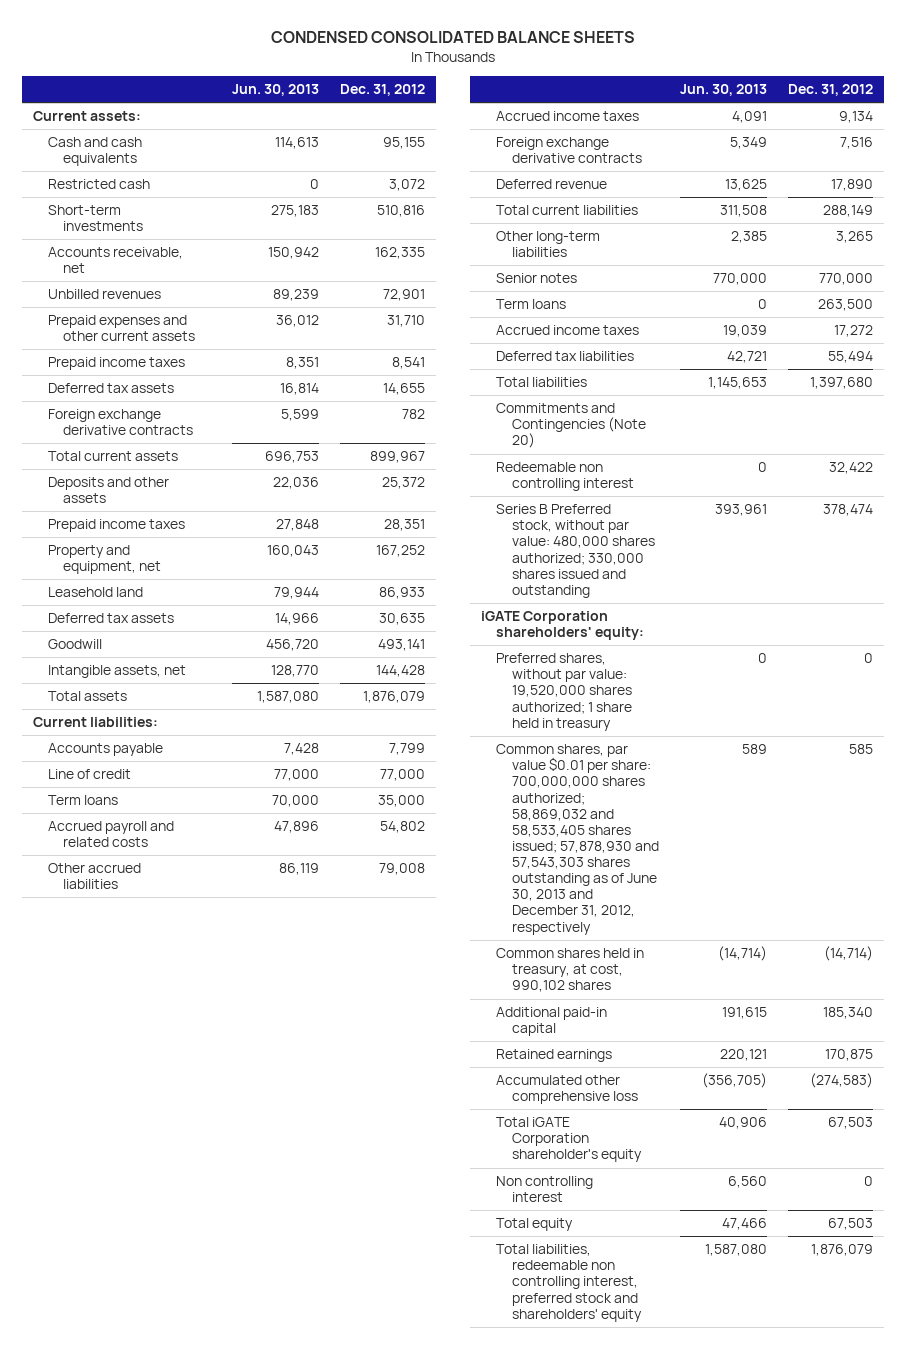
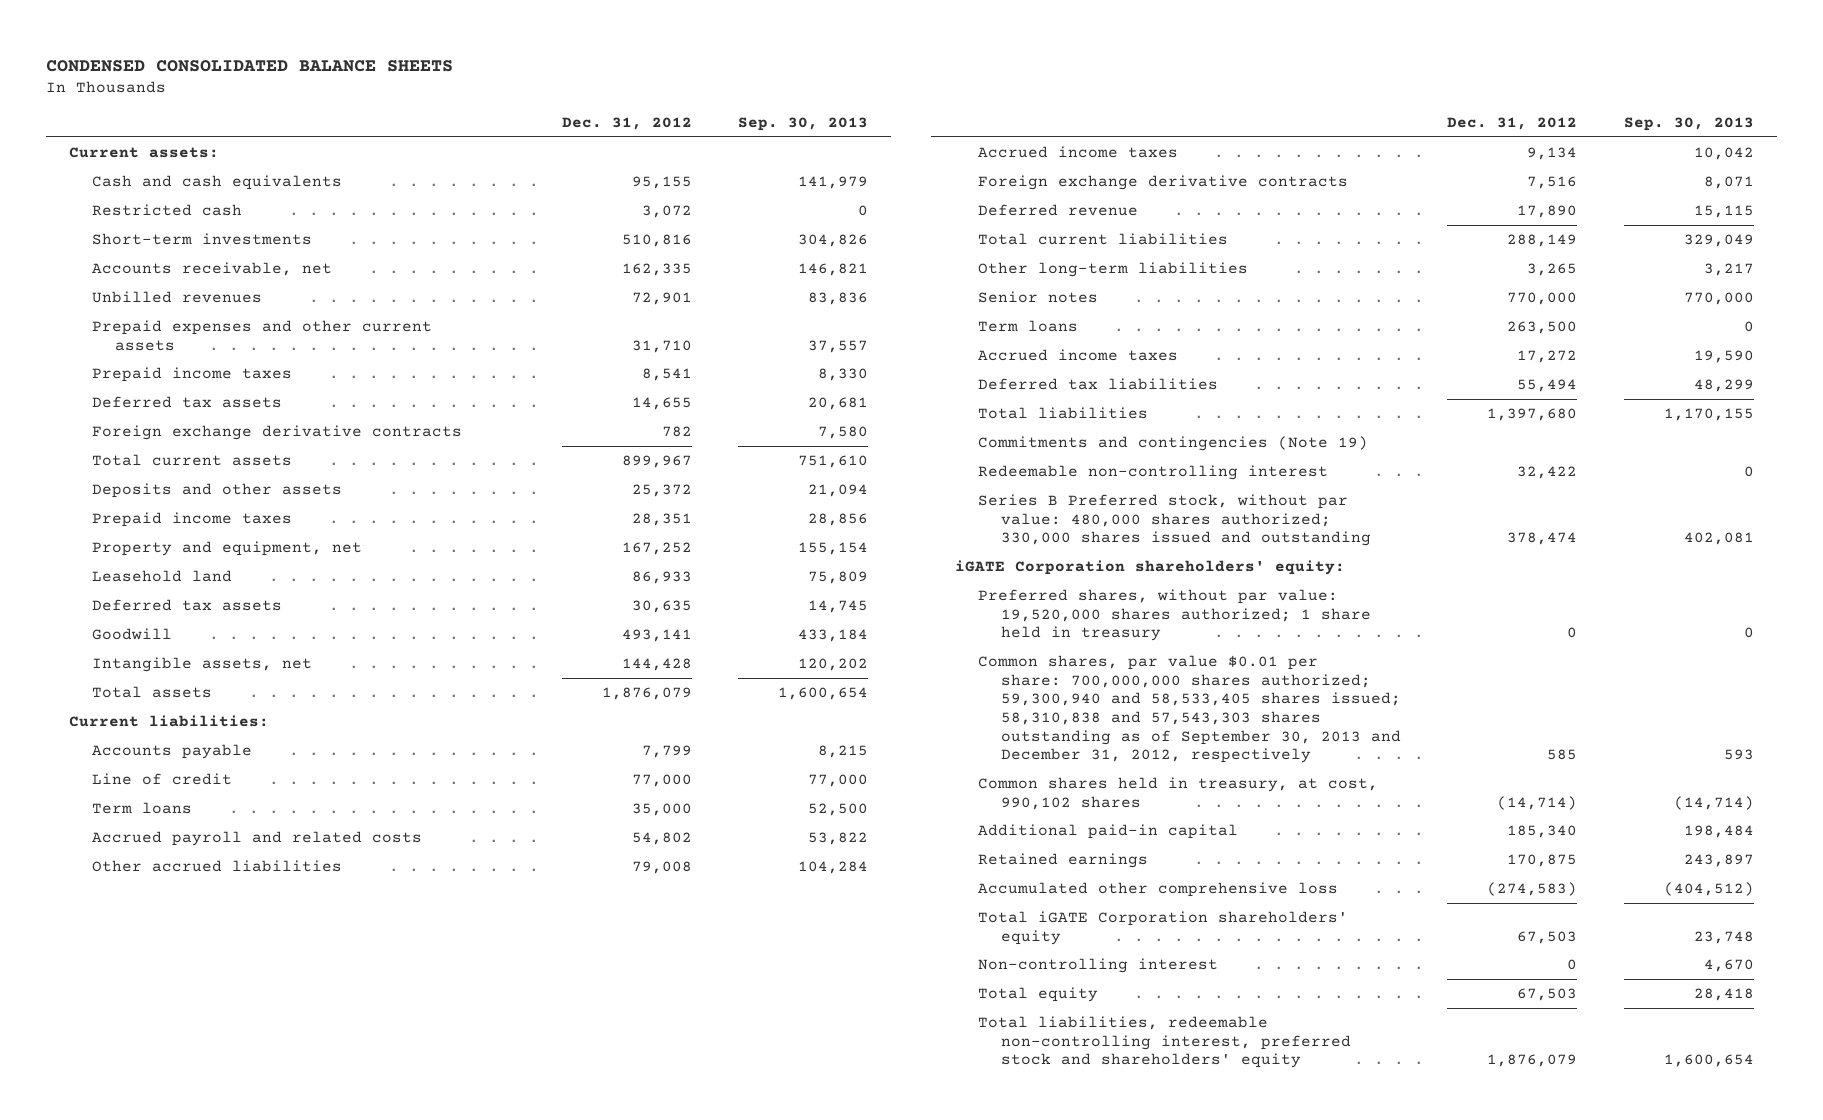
- | Jun. 30, 2013 | Dec. 31, 2012
+ | Dec. 31, 2012 | Sep. 30, 2013
- Commitments and Contingencies (Note 20)
- Redeemable non controlling interest | 0 | 32,422
+ Commitments and contingencies (Note 19)
+ Redeemable non-controlling interest | 32,422 | 0
- Common shares, par value $0.01 per share: 700,000,000 shares authorized; 58,869,032 and 58,533,405 shares issued; 57,878,930 and 57,543,303 shares outstanding as of June 30, 2013 and December 31, 2012, respectively | 589 | 585
+ Common shares, par value $0.01 per share: 700,000,000 shares authorized; 59,300,940 and 58,533,405 shares issued; 58,310,838 and 57,543,303 shares outstanding as of September 30, 2013 and December 31, 2012, respectively | 585 | 593
- Total iGATE Corporation shareholder's equity | 40,906 | 67,503
- Non controlling interest | 6,560 | 0
+ Total iGATE Corporation shareholders' equity | 67,503 | 23,748
+ Non-controlling interest | 0 | 4,670
- Total liabilities, redeemable non controlling interest, preferred stock and shareholders' equity | 1,587,080 | 1,876,079
+ Total liabilities, redeemable non-controlling interest, preferred stock and shareholders' equity | 1,876,079 | 1,600,654

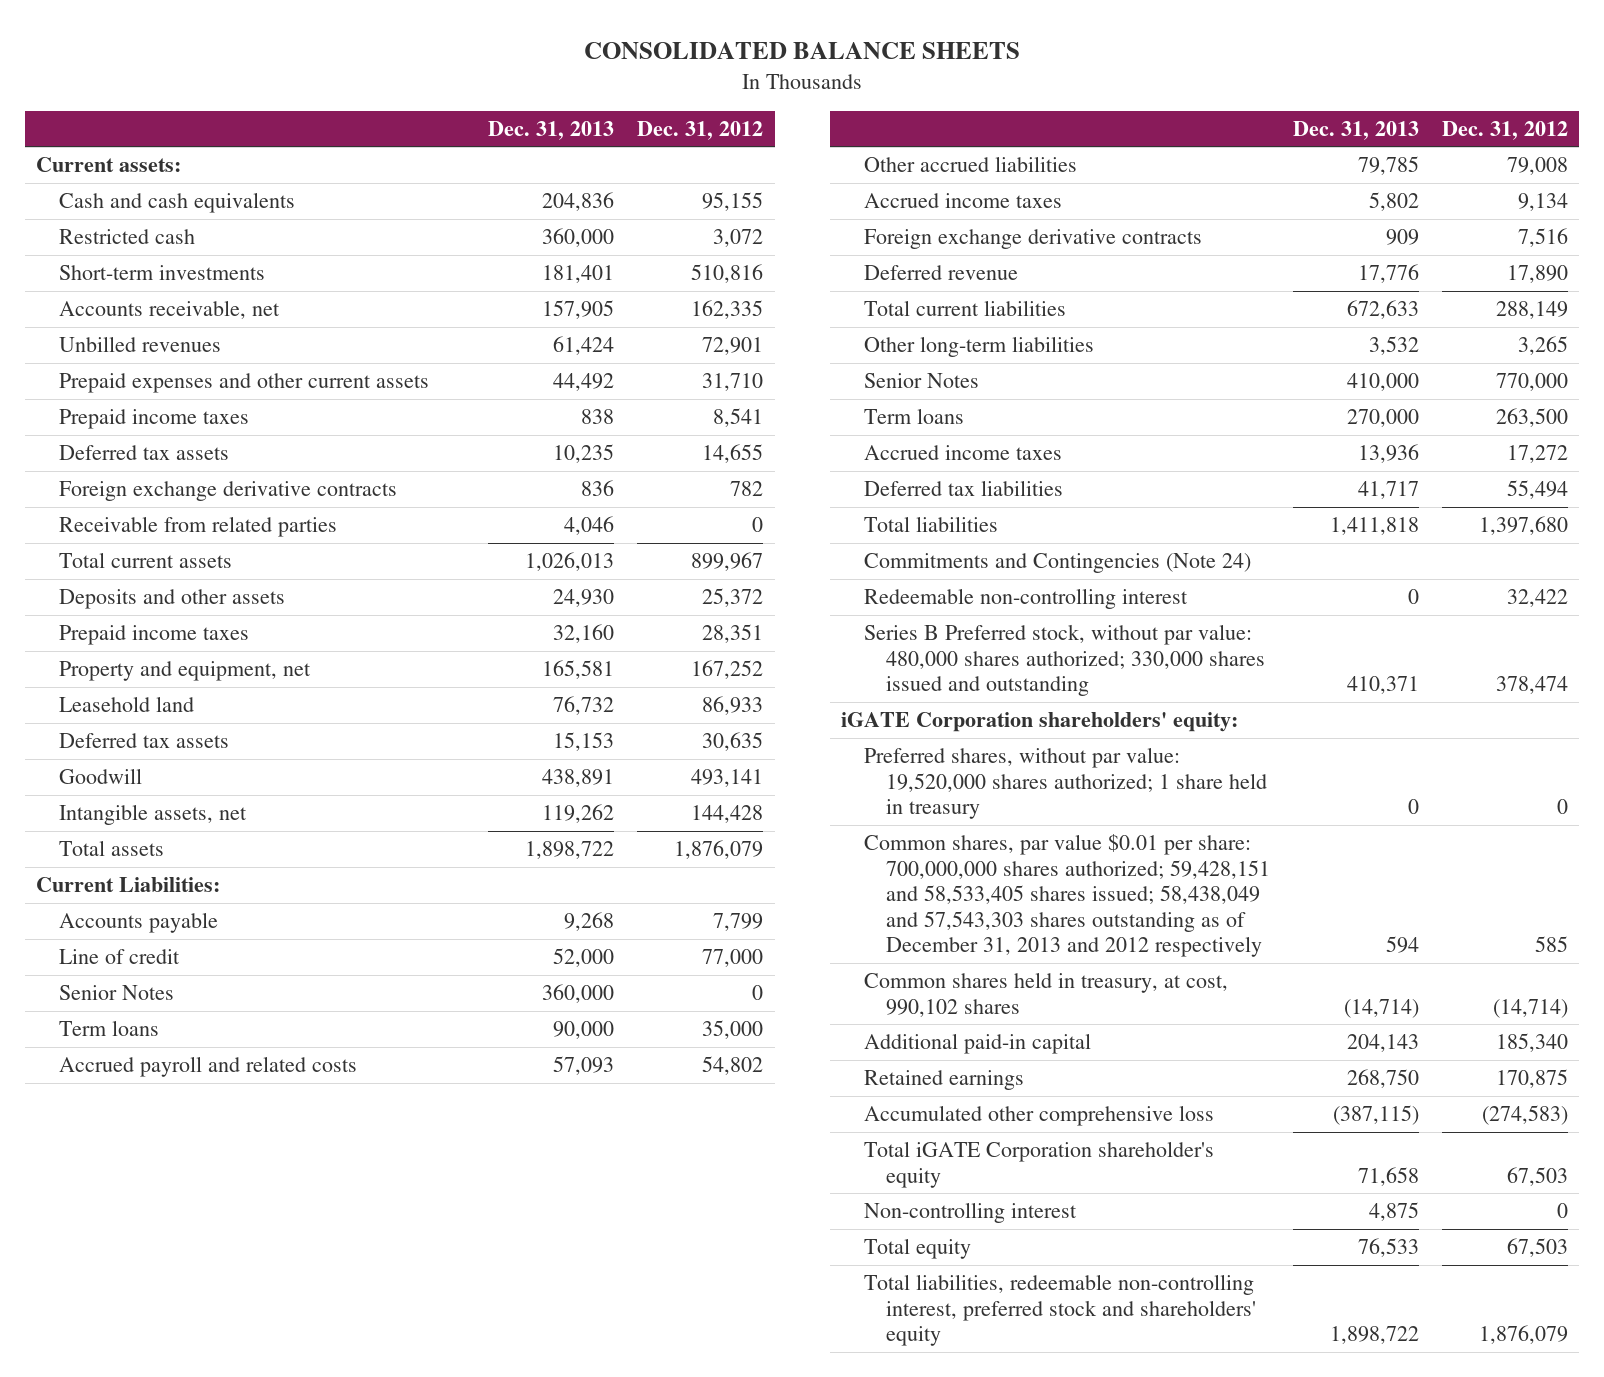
- CONDENSED CONSOLIDATED BALANCE SHEETS
+ CONSOLIDATED BALANCE SHEETS
- | Dec. 31, 2012 | Sep. 30, 2013
+ | Dec. 31, 2013 | Dec. 31, 2012
+ Receivable from related parties | 4,046 | 0
- Current liabilities:
+ Current Liabilities:
+ Senior Notes | 360,000 | 0
- Senior notes | 770,000 | 770,000
+ Senior Notes | 410,000 | 770,000
- Commitments and contingencies (Note 19)
+ Commitments and Contingencies (Note 24)
- Common shares, par value $0.01 per share: 700,000,000 shares authorized; 59,300,940 and 58,533,405 shares issued; 58,310,838 and 57,543,303 shares outstanding as of September 30, 2013 and December 31, 2012, respectively | 585 | 593
+ Common shares, par value $0.01 per share: 700,000,000 shares authorized; 59,428,151 and 58,533,405 shares issued; 58,438,049 and 57,543,303 shares outstanding as of December 31, 2013 and 2012 respectively | 594 | 585
- Total iGATE Corporation shareholders' equity | 67,503 | 23,748
+ Total iGATE Corporation shareholder's equity | 71,658 | 67,503

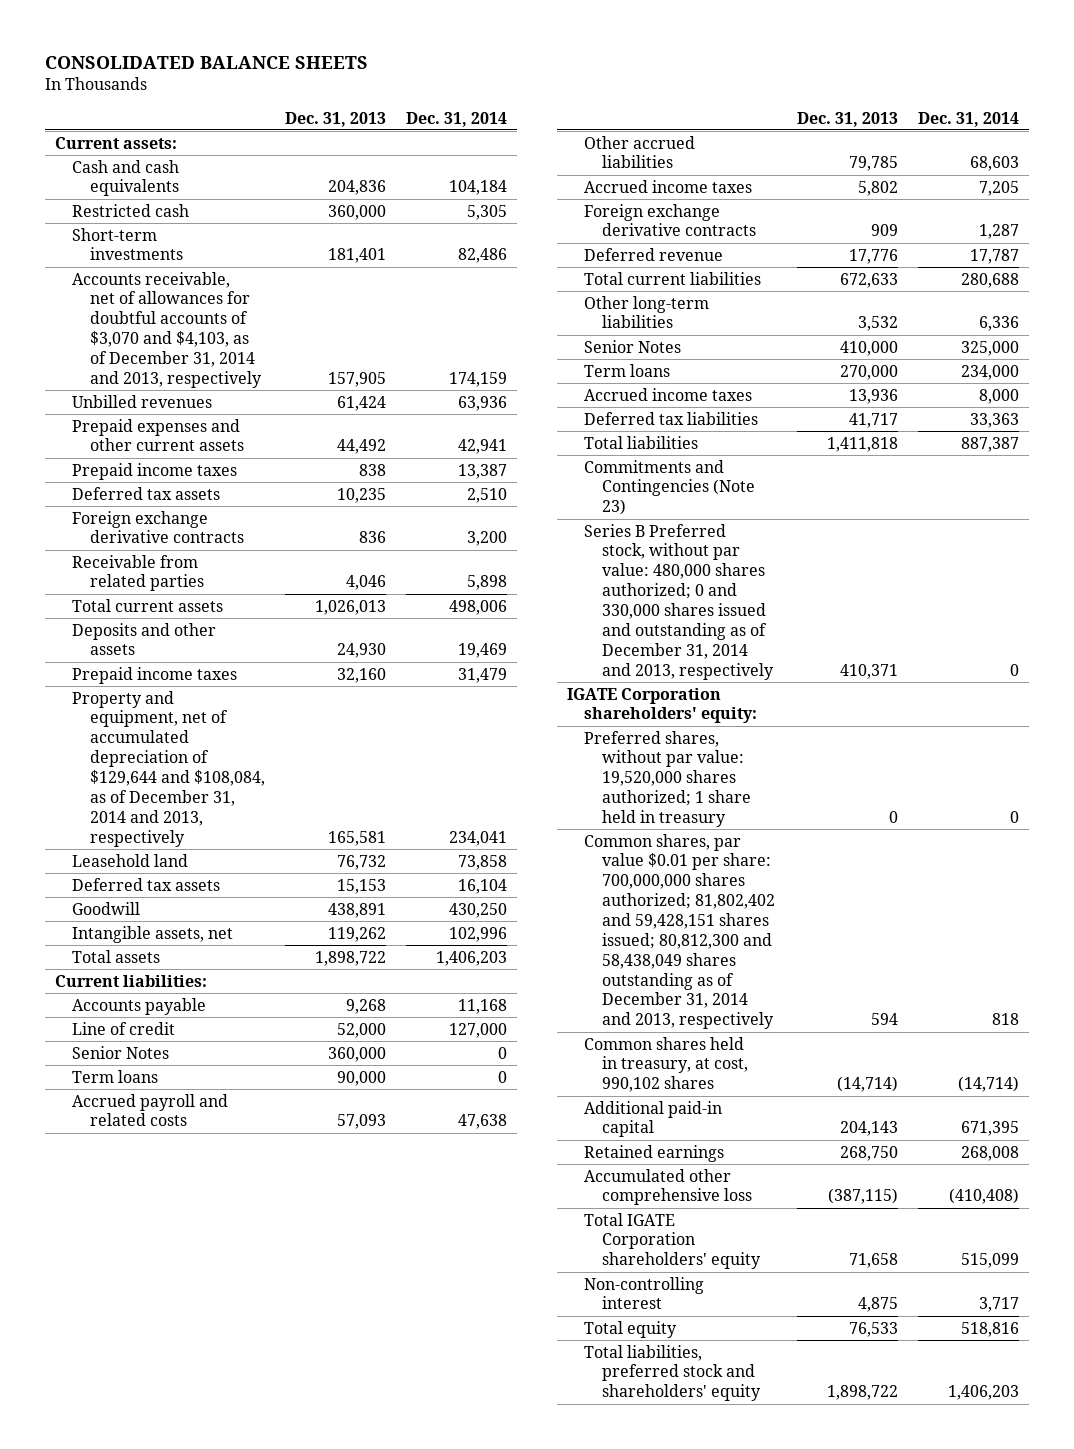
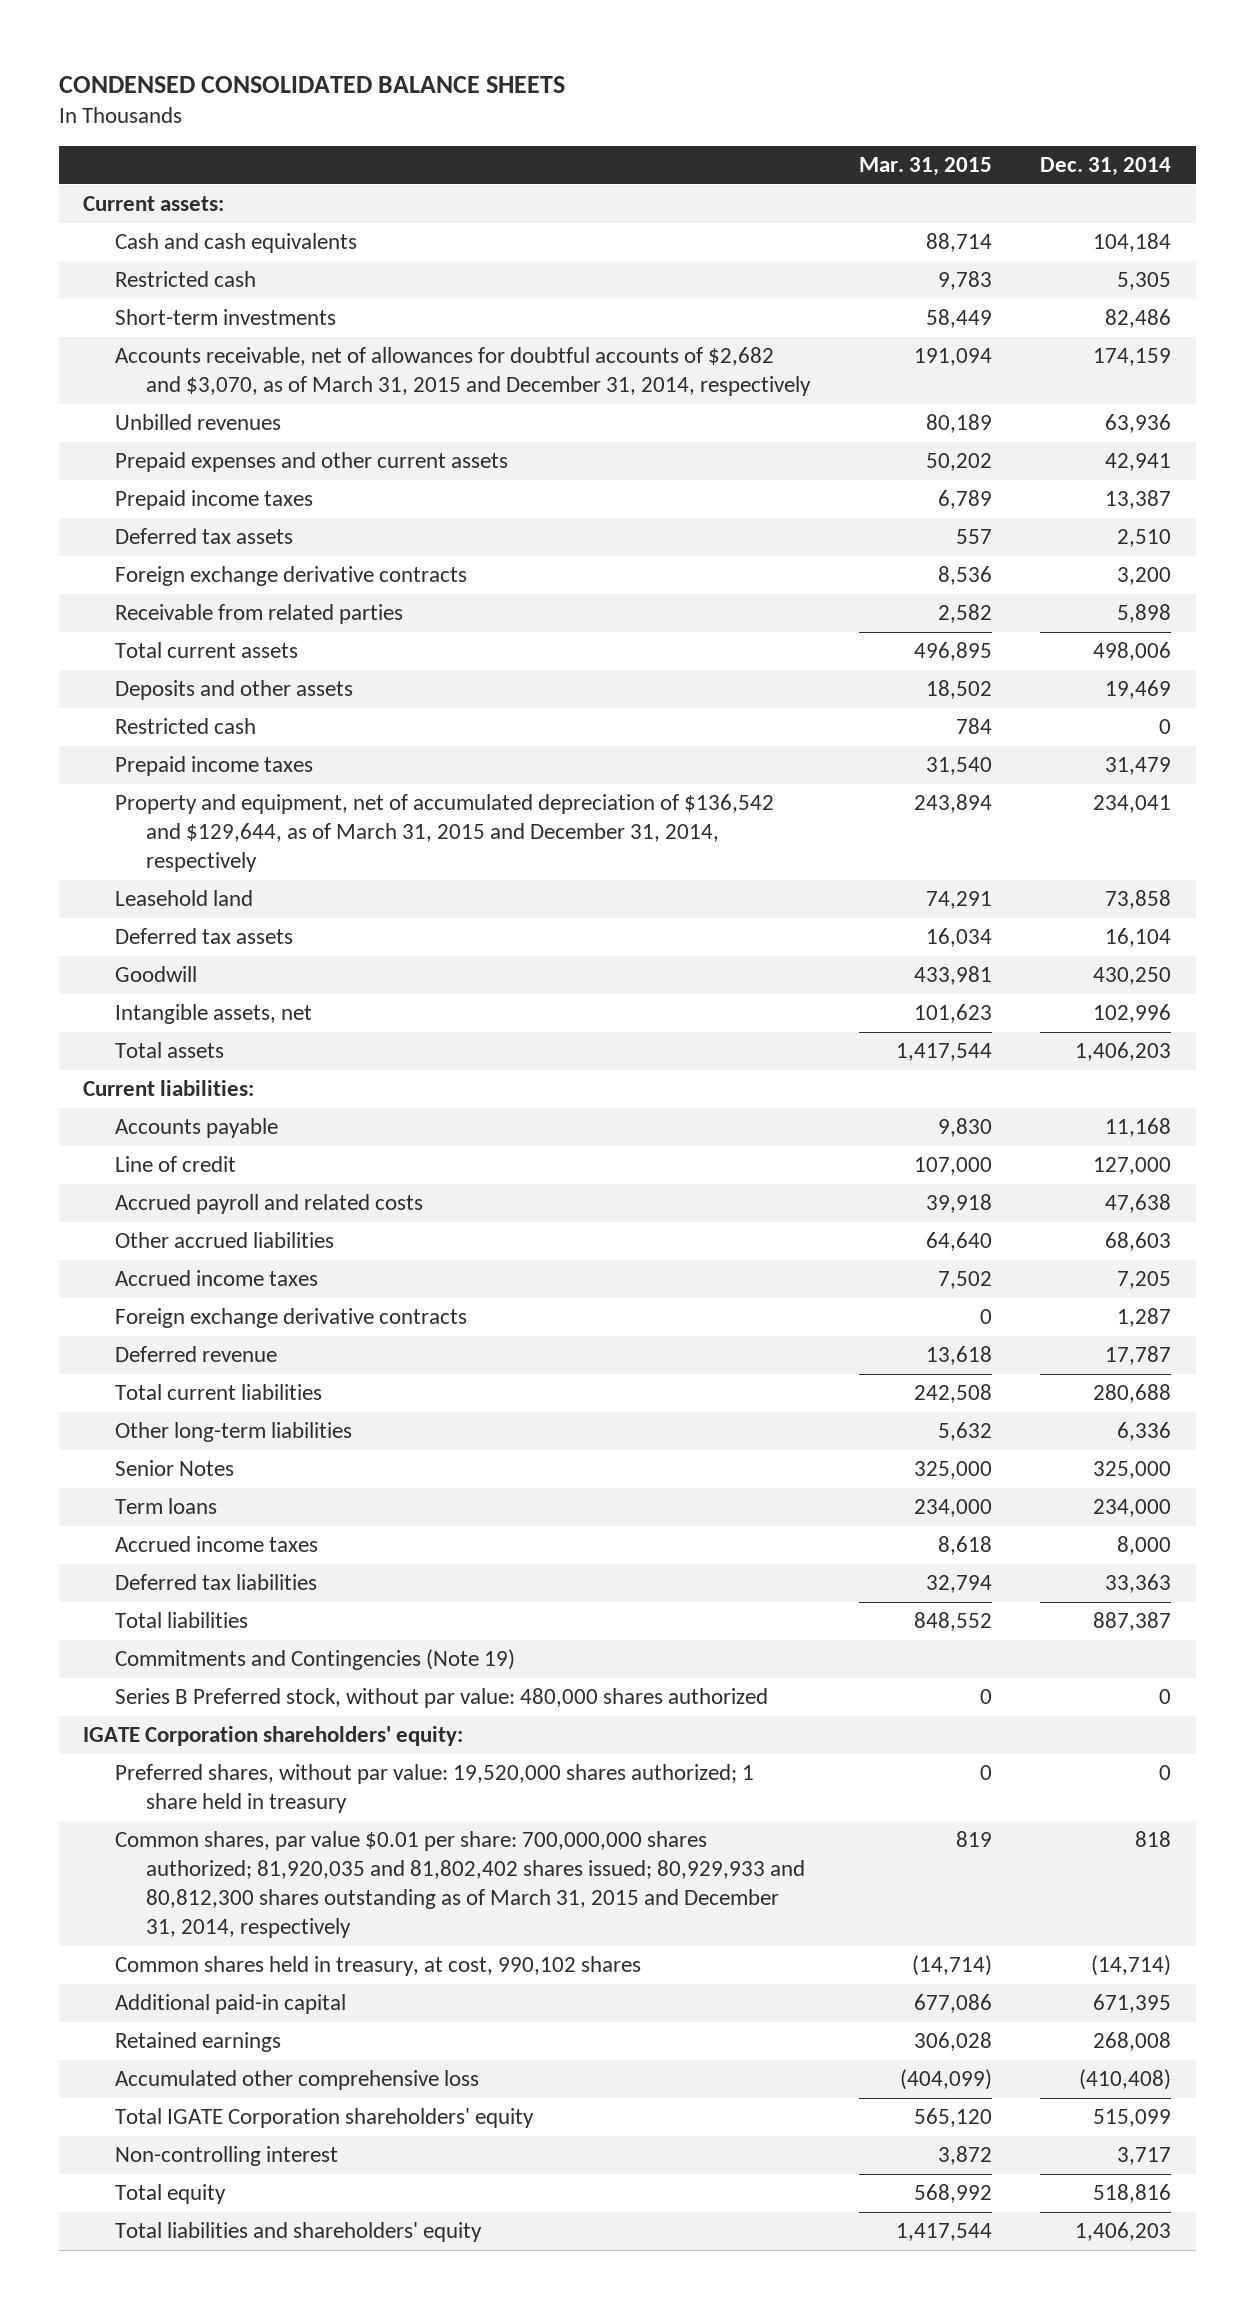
- CONSOLIDATED BALANCE SHEETS
+ CONDENSED CONSOLIDATED BALANCE SHEETS
- | Dec. 31, 2013 | Dec. 31, 2014
+ | Mar. 31, 2015 | Dec. 31, 2014
- Accounts receivable, net of allowances for doubtful accounts of $3,070 and $4,103, as of December 31, 2014 and 2013, respectively | 157,905 | 174,159
+ Accounts receivable, net of allowances for doubtful accounts of $2,682 and $3,070, as of March 31, 2015 and December 31, 2014, respectively | 191,094 | 174,159
+ Restricted cash | 784 | 0
- Property and equipment, net of accumulated depreciation of $129,644 and $108,084, as of December 31, 2014 and 2013, respectively | 165,581 | 234,041
+ Property and equipment, net of accumulated depreciation of $136,542 and $129,644, as of March 31, 2015 and December 31, 2014, respectively | 243,894 | 234,041
- Senior Notes | 360,000 | 0
- Term loans | 90,000 | 0
- Commitments and Contingencies (Note 23)
- Series B Preferred stock, without par value: 480,000 shares authorized; 0 and 330,000 shares issued and outstanding as of December 31, 2014 and 2013, respectively | 410,371 | 0
+ Commitments and Contingencies (Note 19)
+ Series B Preferred stock, without par value: 480,000 shares authorized | 0 | 0
- Common shares, par value $0.01 per share: 700,000,000 shares authorized; 81,802,402 and 59,428,151 shares issued; 80,812,300 and 58,438,049 shares outstanding as of December 31, 2014 and 2013, respectively | 594 | 818
+ Common shares, par value $0.01 per share: 700,000,000 shares authorized; 81,920,035 and 81,802,402 shares issued; 80,929,933 and 80,812,300 shares outstanding as of March 31, 2015 and December 31, 2014, respectively | 819 | 818
- Total liabilities, preferred stock and shareholders' equity | 1,898,722 | 1,406,203
+ Total liabilities and shareholders' equity | 1,417,544 | 1,406,203

